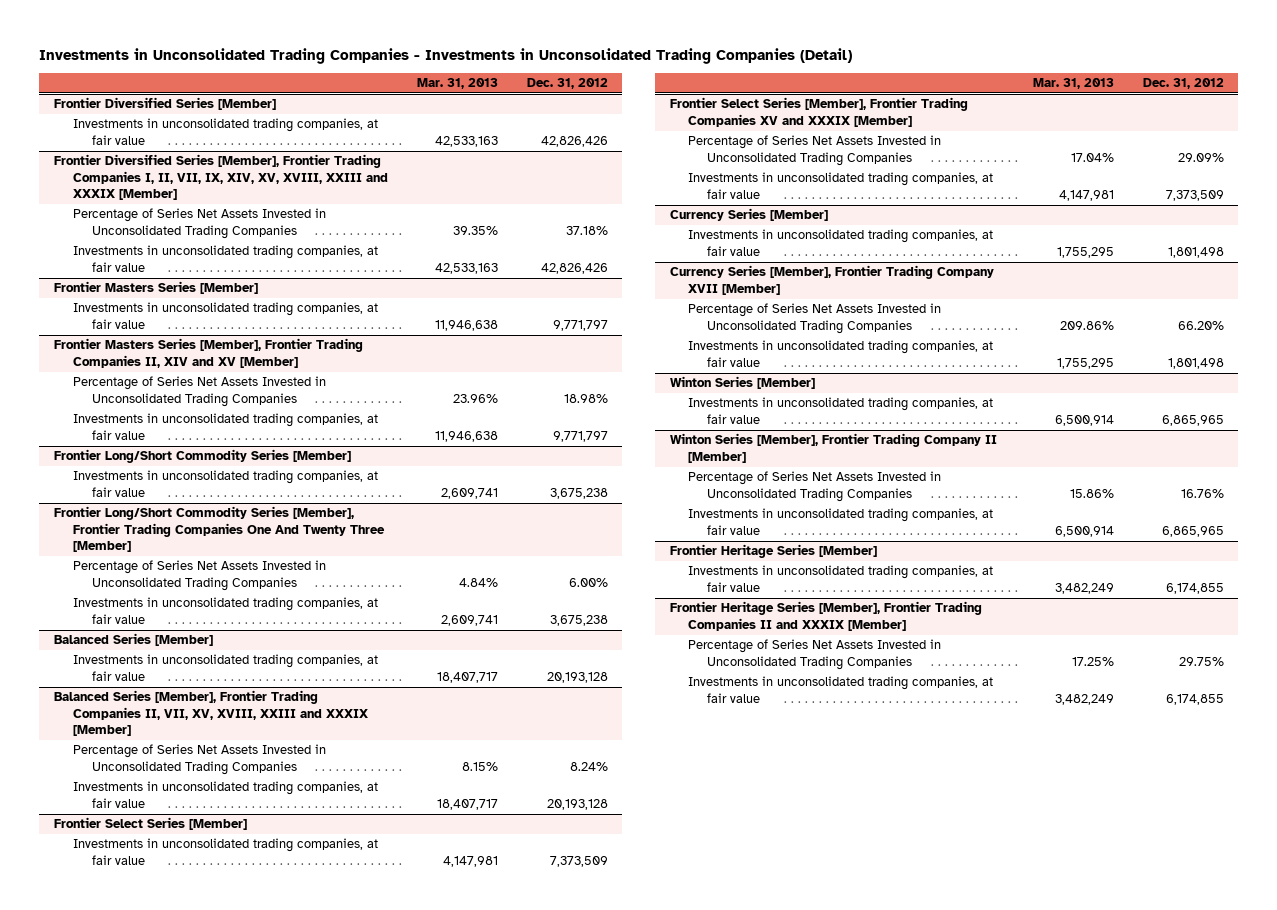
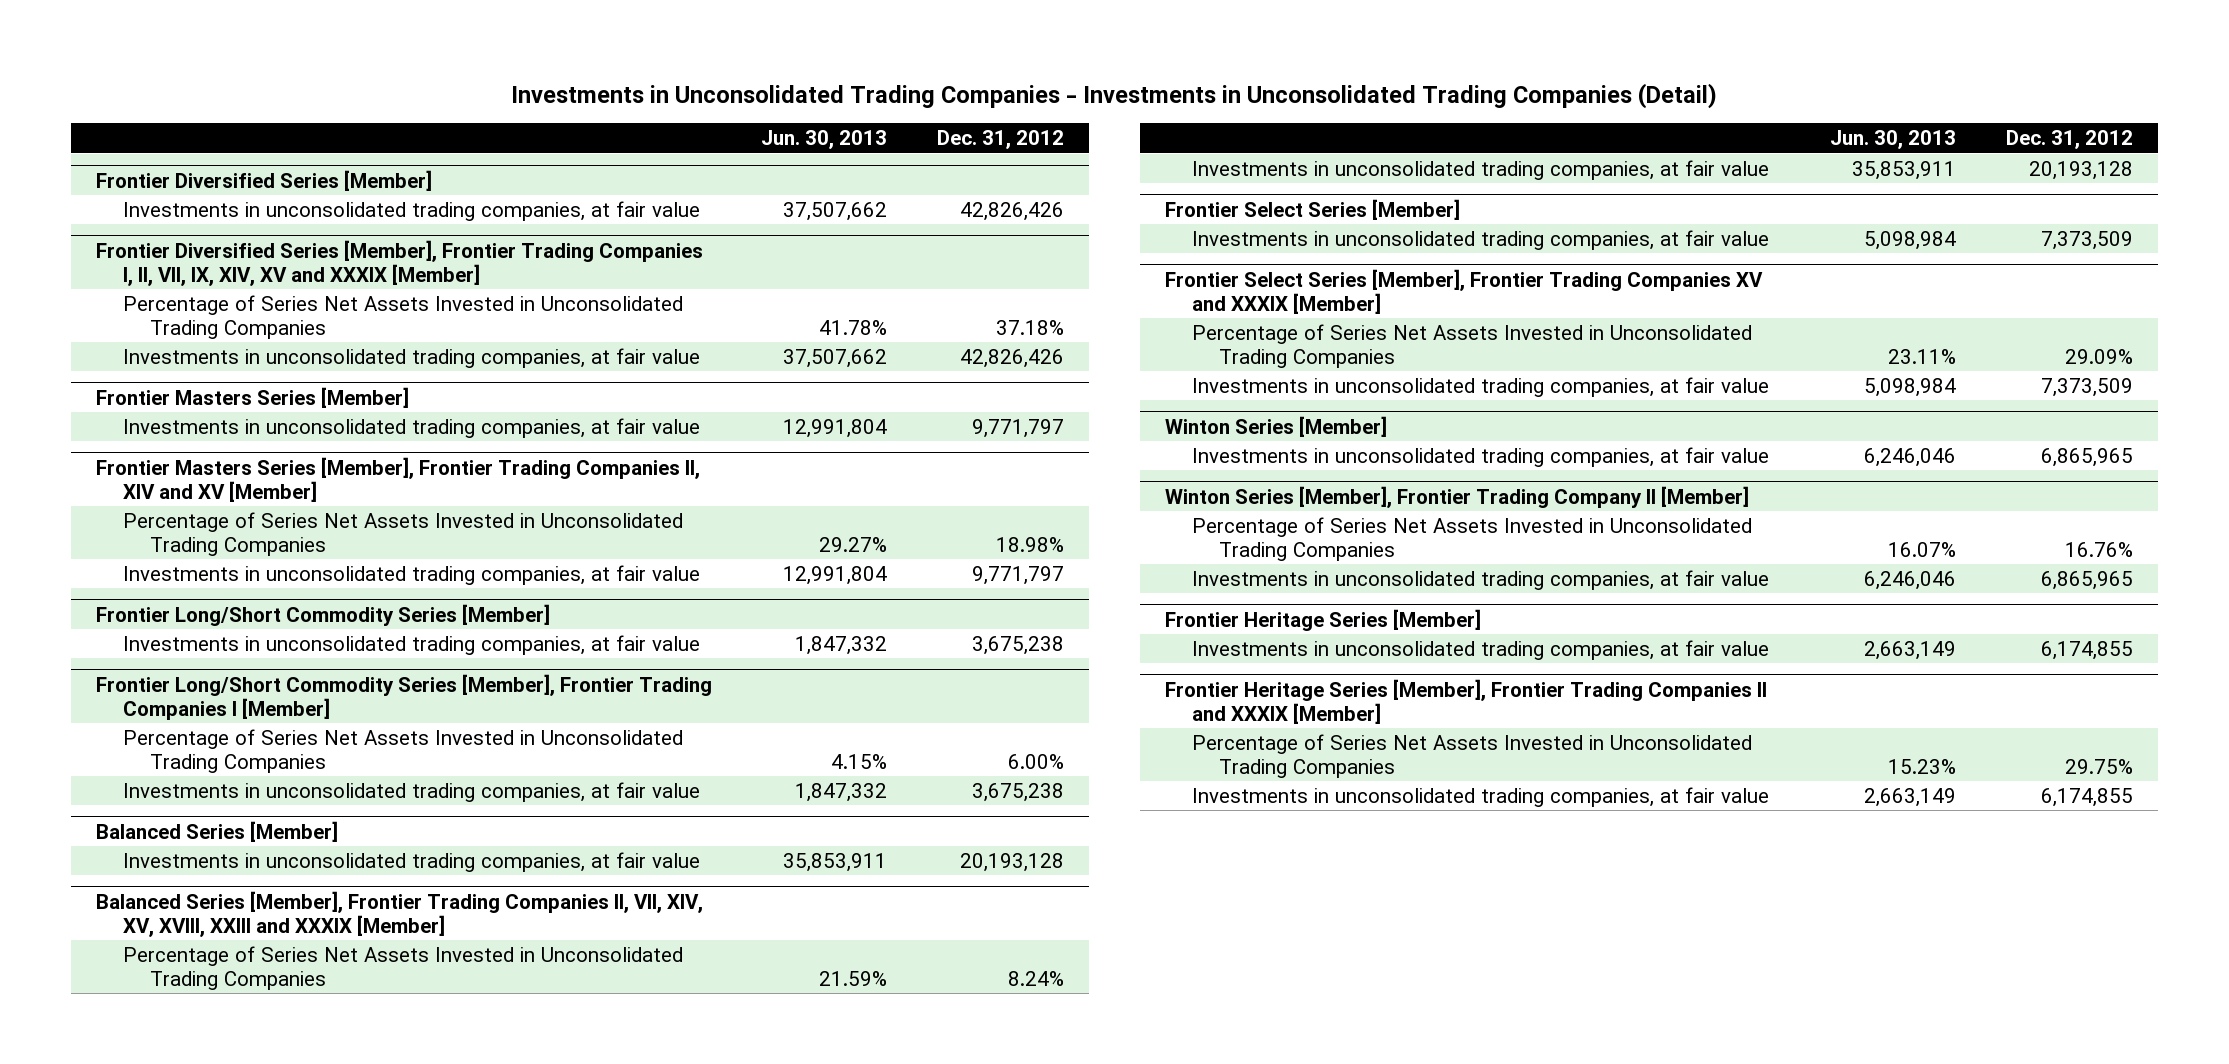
- | Mar. 31, 2013 | Dec. 31, 2012
+ | Jun. 30, 2013 | Dec. 31, 2012
- Frontier Diversified Series [Member], Frontier Trading Companies I, II, VII, IX, XIV, XV, XVIII, XXIII and XXXIX [Member]
+ Frontier Diversified Series [Member], Frontier Trading Companies I, II, VII, IX, XIV, XV and XXXIX [Member]
- Frontier Long/Short Commodity Series [Member], Frontier Trading Companies One And Twenty Three [Member]
+ Frontier Long/Short Commodity Series [Member], Frontier Trading Companies I [Member]
- Balanced Series [Member], Frontier Trading Companies II, VII, XV, XVIII, XXIII and XXXIX [Member]
+ Balanced Series [Member], Frontier Trading Companies II, VII, XIV, XV, XVIII, XXIII and XXXIX [Member]
- Currency Series [Member]
- Investments in unconsolidated trading companies, at fair value | 1,755,295 | 1,801,498
- Currency Series [Member], Frontier Trading Company XVII [Member]
- Percentage of Series Net Assets Invested in Unconsolidated Trading Companies | 209.86% | 66.20%
- Investments in unconsolidated trading companies, at fair value | 1,755,295 | 1,801,498

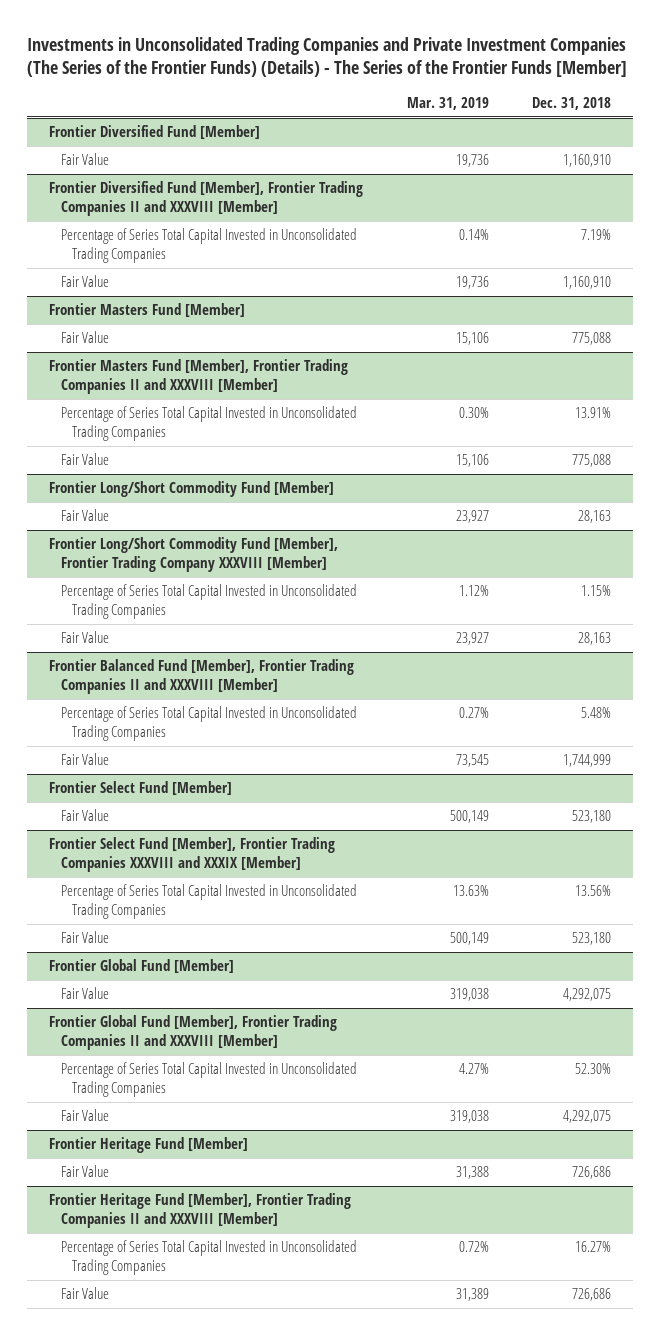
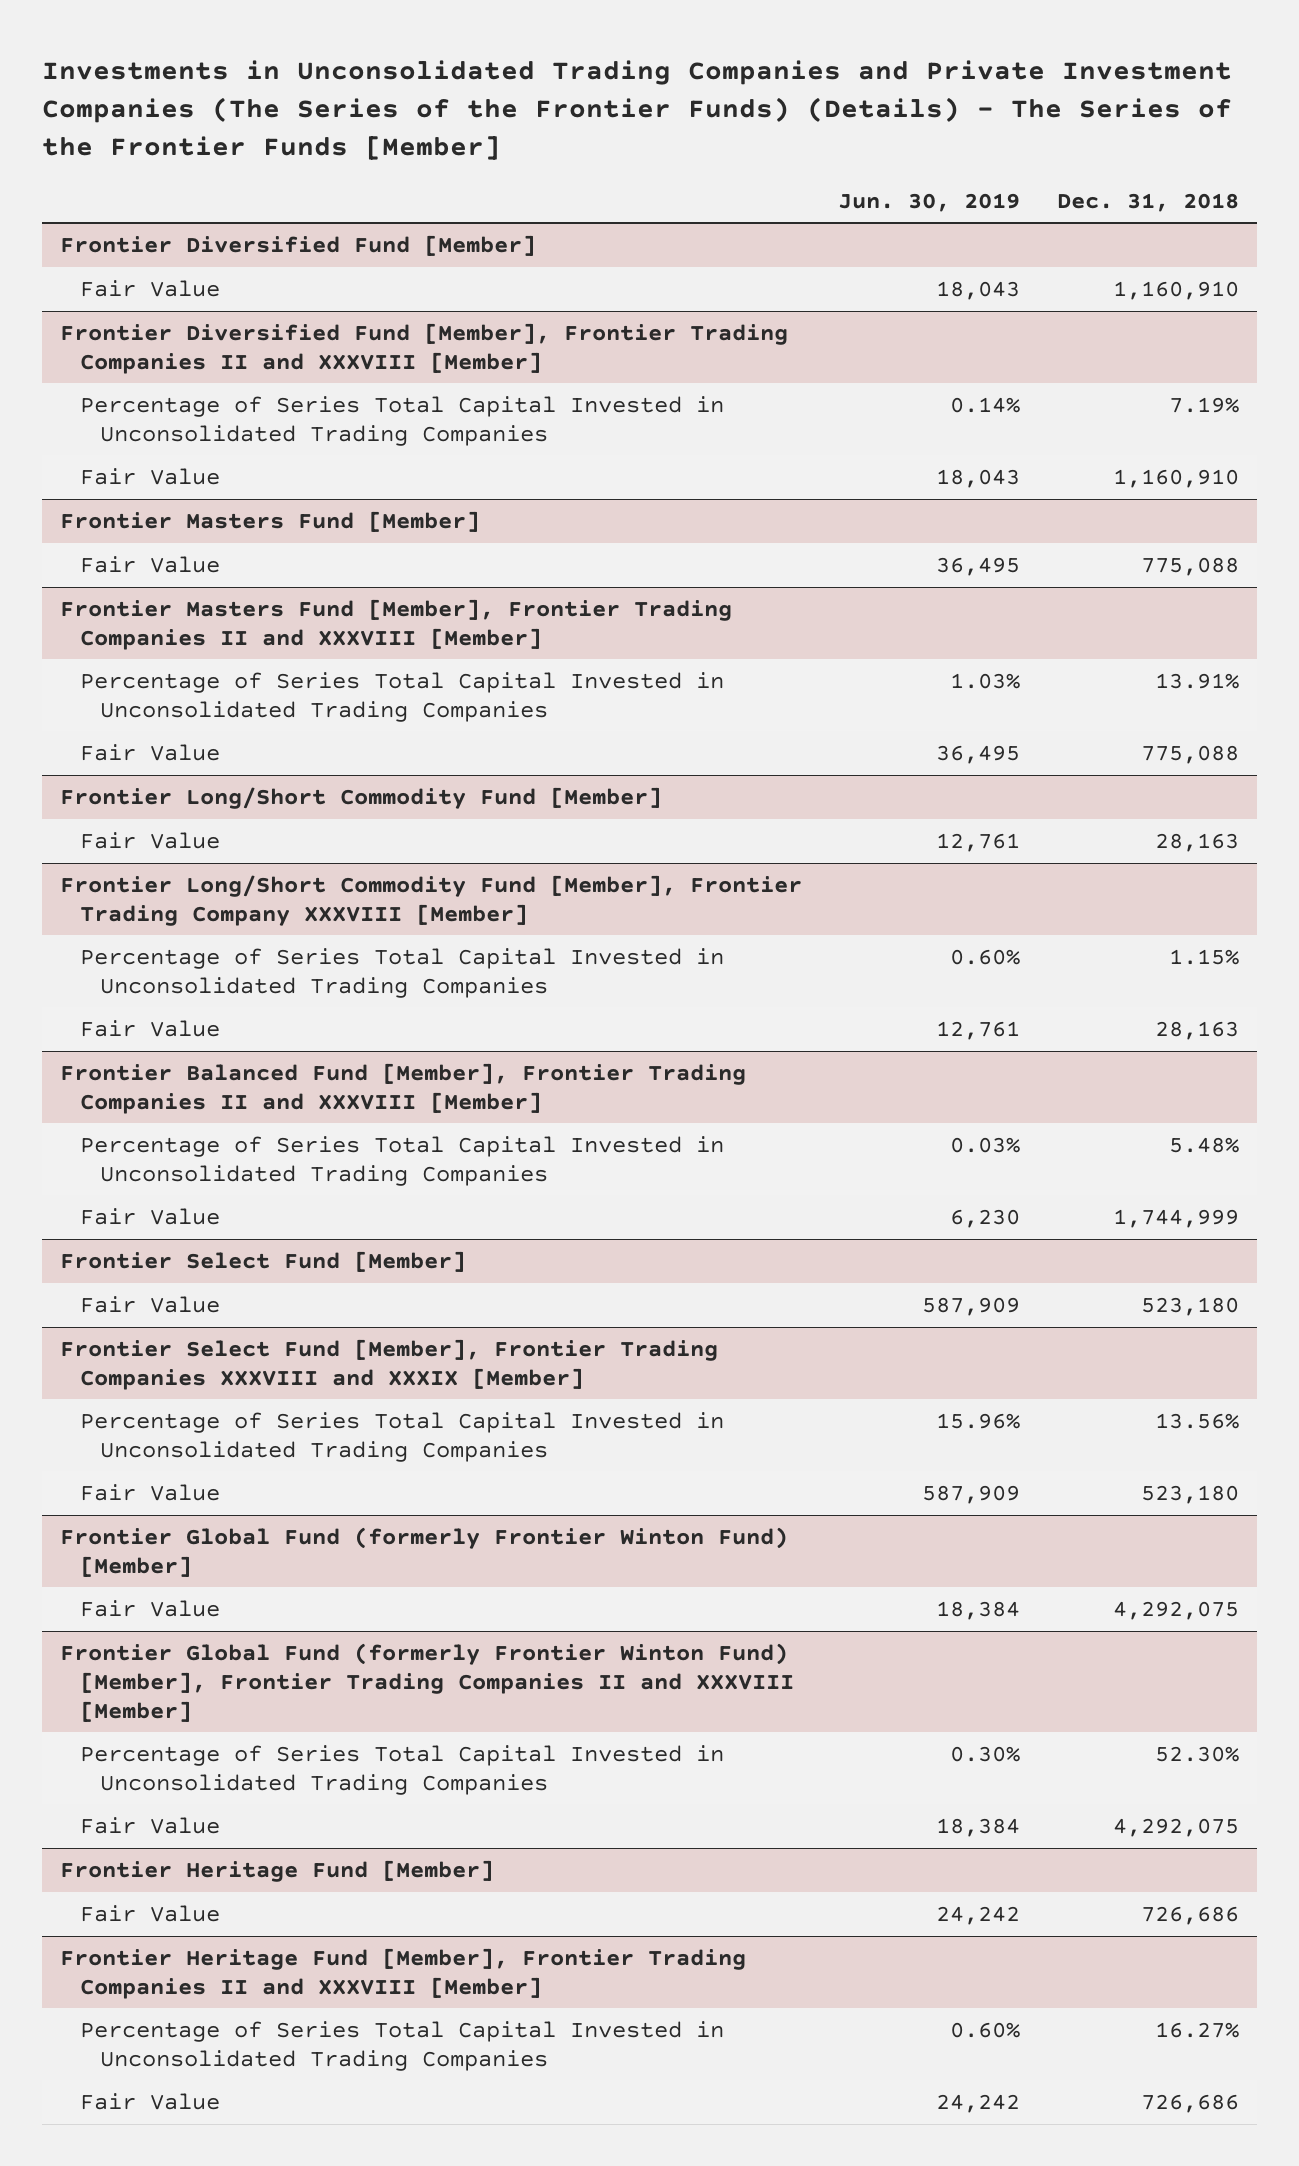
- | Mar. 31, 2019 | Dec. 31, 2018
+ | Jun. 30, 2019 | Dec. 31, 2018
- Frontier Global Fund [Member]
+ Frontier Global Fund (formerly Frontier Winton Fund) [Member]
- Frontier Global Fund [Member], Frontier Trading Companies II and XXXVIII [Member]
+ Frontier Global Fund (formerly Frontier Winton Fund) [Member], Frontier Trading Companies II and XXXVIII [Member]

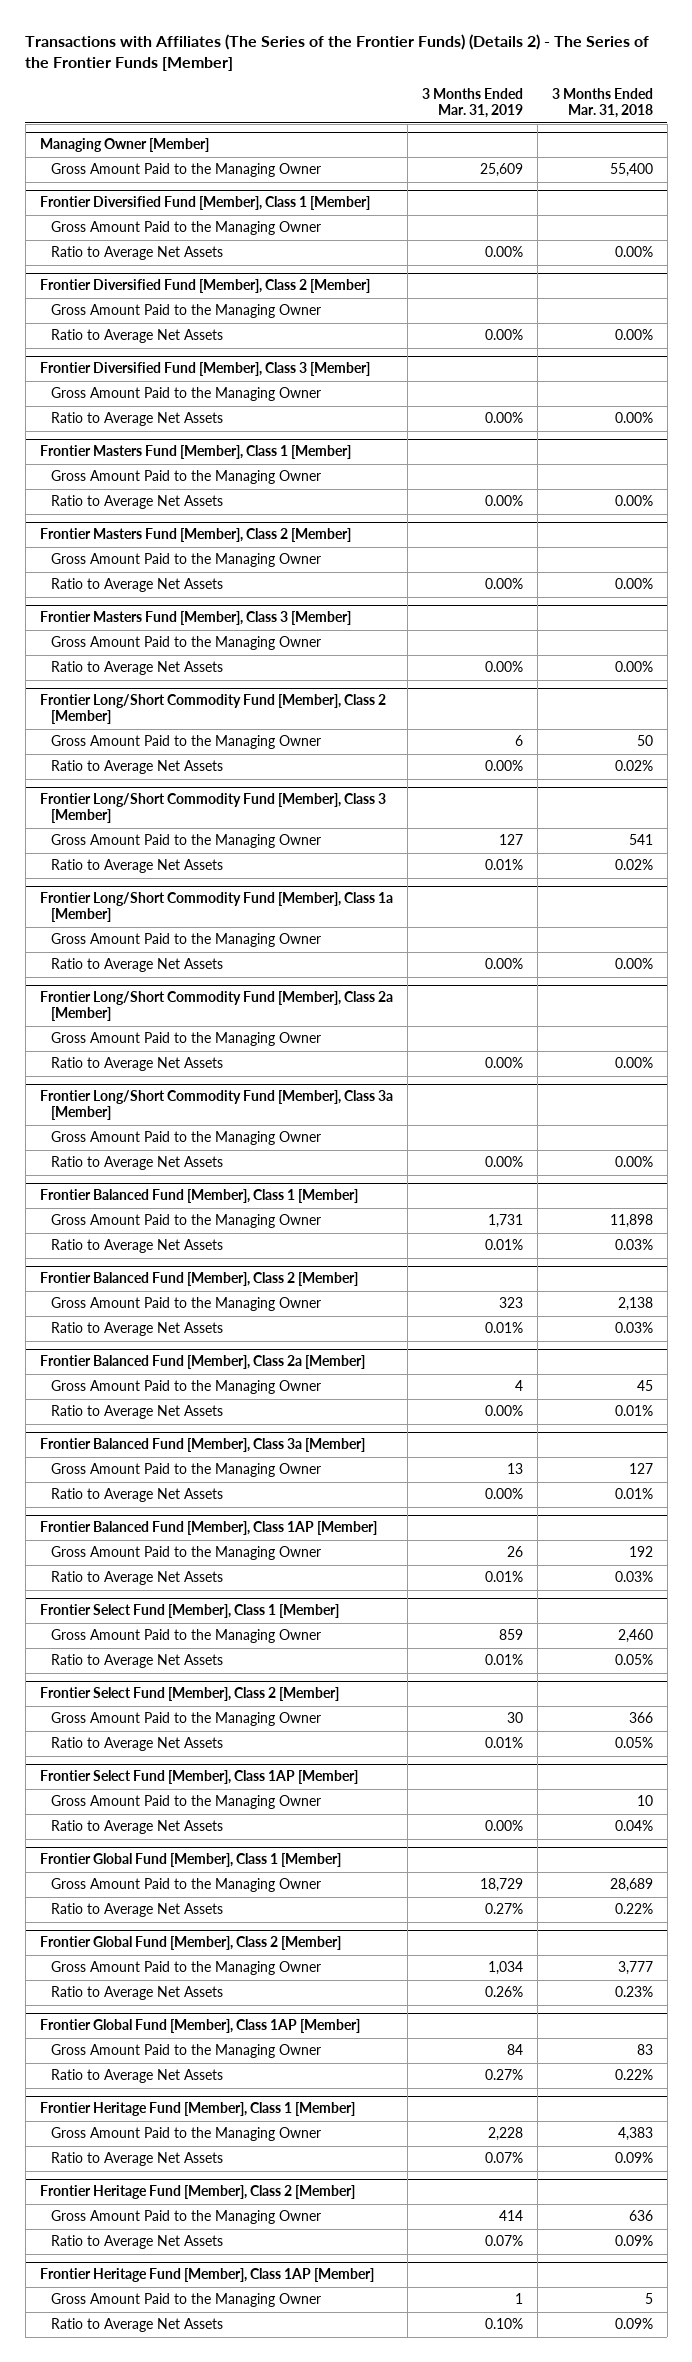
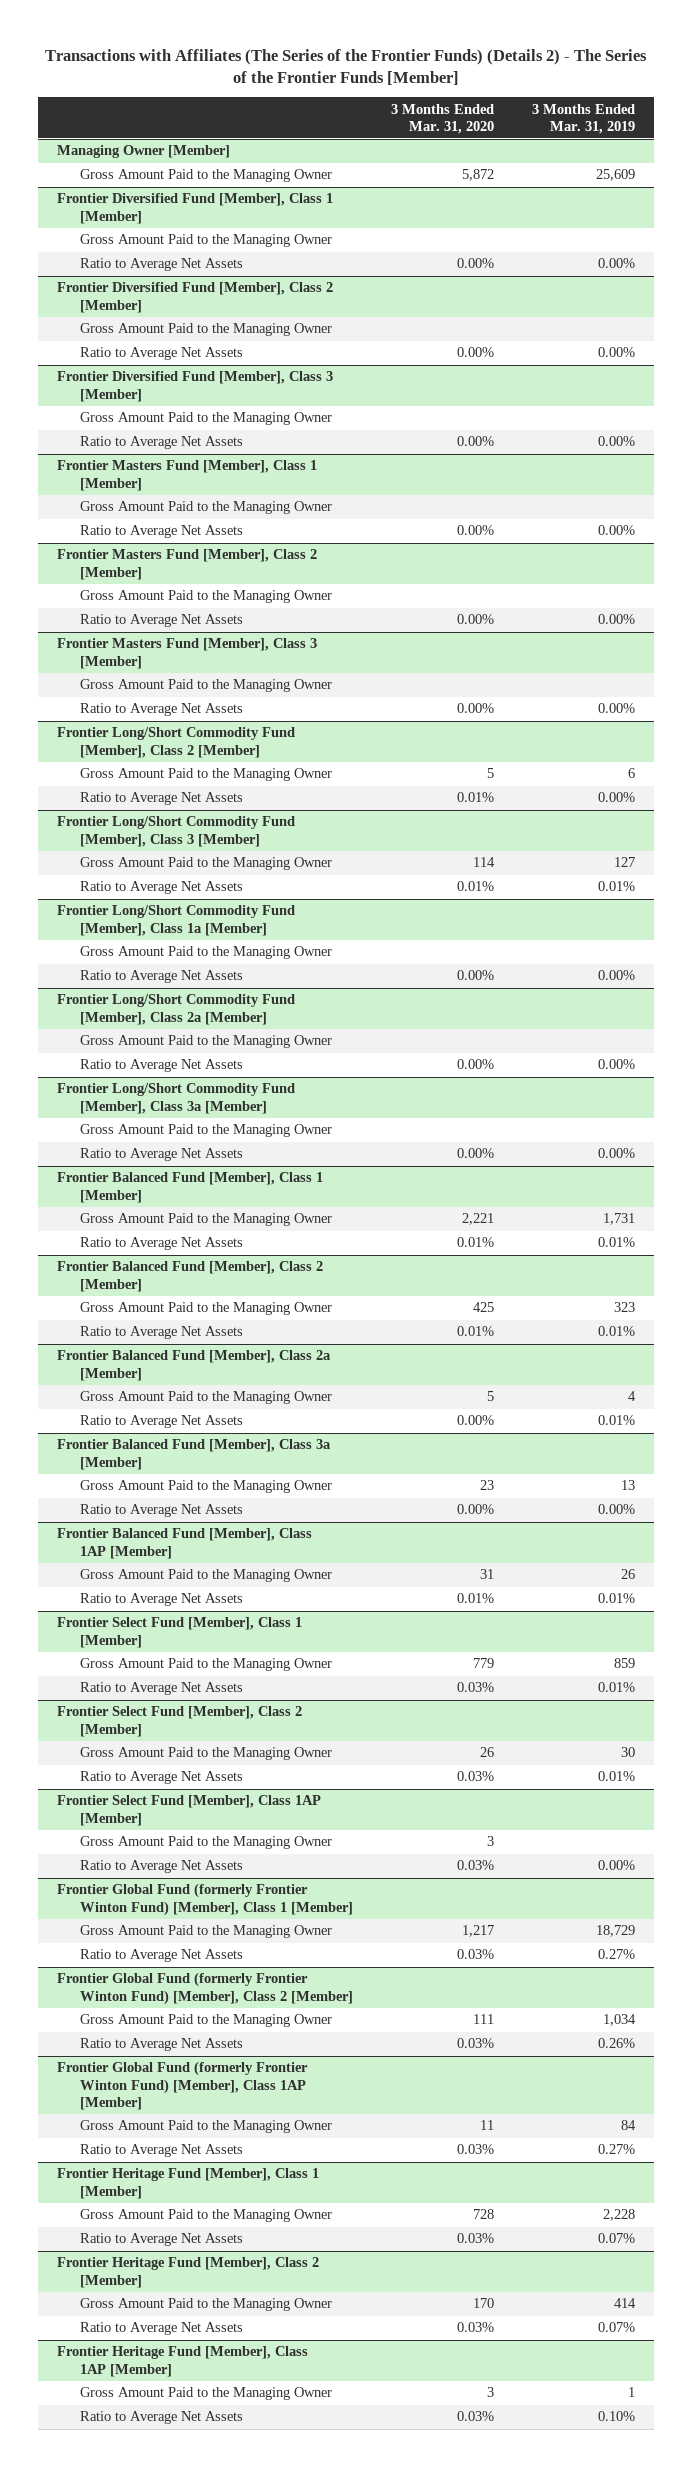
- | 3 Months Ended Mar. 31, 2019 | 3 Months Ended Mar. 31, 2018
+ | 3 Months Ended Mar. 31, 2020 | 3 Months Ended Mar. 31, 2019
@ Frontier Balanced Fund [Member], Class 2a [Member]
- Ratio to Average Net Assets | 0.00% | 0.01%
+ Ratio to Average Net Assets | 0.00% | 0.01%
- Frontier Global Fund [Member], Class 1 [Member]
+ Frontier Global Fund (formerly Frontier Winton Fund) [Member], Class 1 [Member]
- Frontier Global Fund [Member], Class 2 [Member]
+ Frontier Global Fund (formerly Frontier Winton Fund) [Member], Class 2 [Member]
- Frontier Global Fund [Member], Class 1AP [Member]
+ Frontier Global Fund (formerly Frontier Winton Fund) [Member], Class 1AP [Member]

